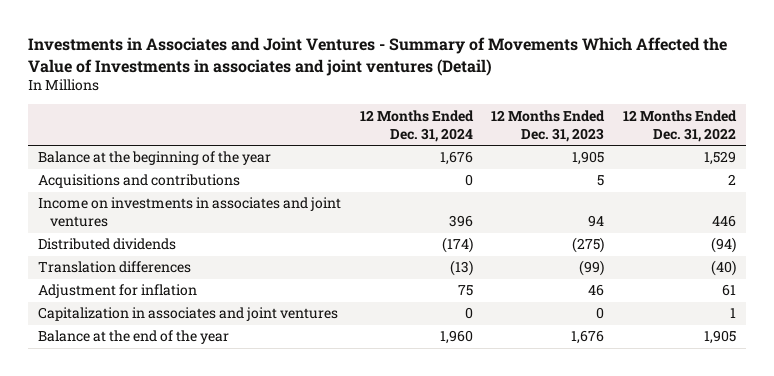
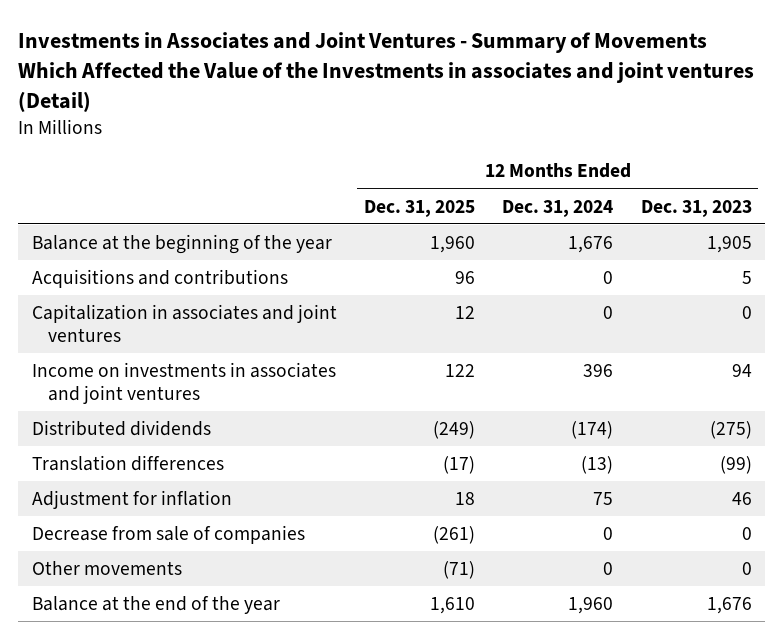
- Investments in Associates and Joint Ventures - Summary of Movements Which Affected the Value of Investments in associates and joint ventures (Detail)
+ Investments in Associates and Joint Ventures - Summary of Movements Which Affected the Value of the Investments in associates and joint ventures (Detail)
- | 12 Months Ended Dec. 31, 2024 | 12 Months Ended Dec. 31, 2023 | 12 Months Ended Dec. 31, 2022
+ | 12 Months Ended Dec. 31, 2025 | 12 Months Ended Dec. 31, 2024 | 12 Months Ended Dec. 31, 2023
moved up: Capitalization in associates and joint ventures | 12 | 0 | 0
+ Decrease from sale of companies | (261) | 0 | 0
+ Other movements | (71) | 0 | 0

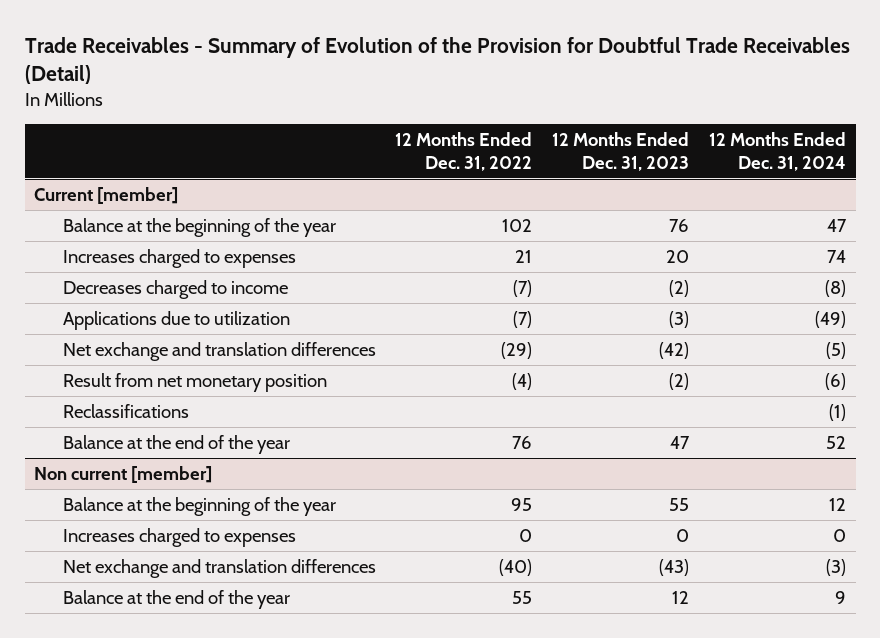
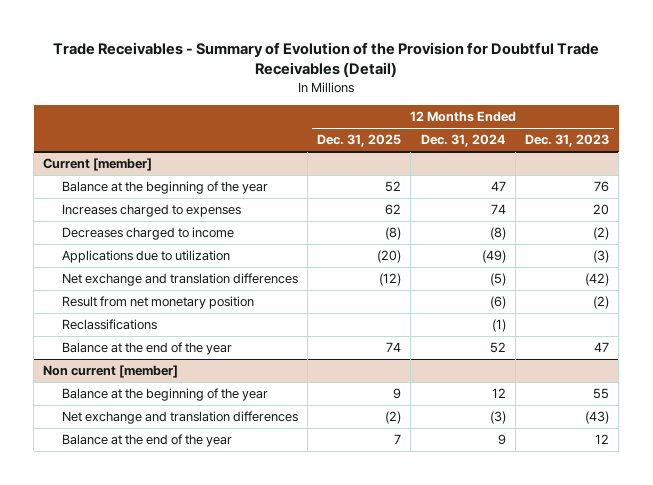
- | 12 Months Ended Dec. 31, 2022 | 12 Months Ended Dec. 31, 2023 | 12 Months Ended Dec. 31, 2024
+ | 12 Months Ended Dec. 31, 2025 | 12 Months Ended Dec. 31, 2024 | 12 Months Ended Dec. 31, 2023
@ Non current [member]
- Increases charged to expenses | 0 | 0 | 0

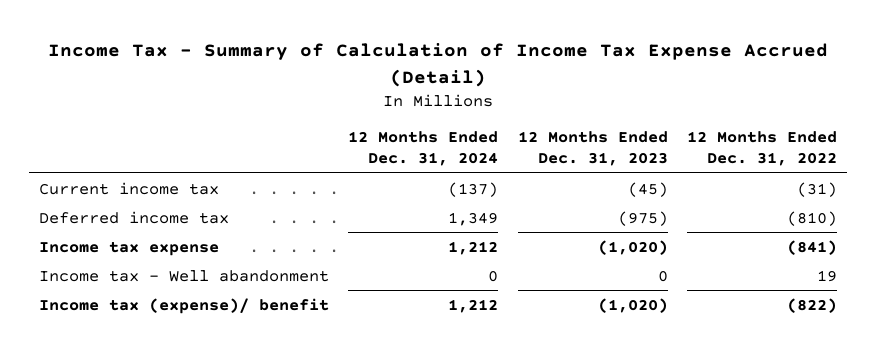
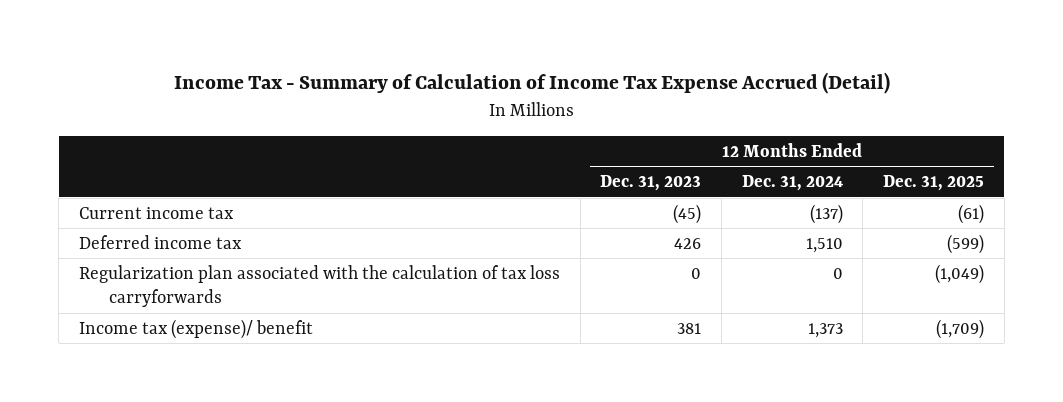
- | 12 Months Ended Dec. 31, 2024 | 12 Months Ended Dec. 31, 2023 | 12 Months Ended Dec. 31, 2022
+ | 12 Months Ended Dec. 31, 2023 | 12 Months Ended Dec. 31, 2024 | 12 Months Ended Dec. 31, 2025
- Deferred income tax | 1,349 | (975) | (810)
- Income tax expense | 1,212 | (1,020) | (841)
- Income tax - Well abandonment | 0 | 0 | 19
- Income tax (expense)/ benefit | 1,212 | (1,020) | (822)
+ Deferred income tax | 426 | 1,510 | (599)
+ Regularization plan associated with the calculation of tax loss carryforwards | 0 | 0 | (1,049)
+ Income tax (expense)/ benefit | 381 | 1,373 | (1,709)

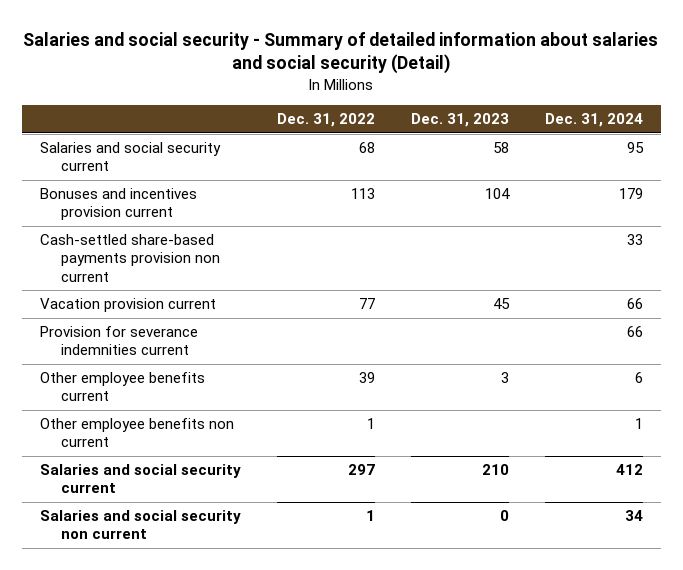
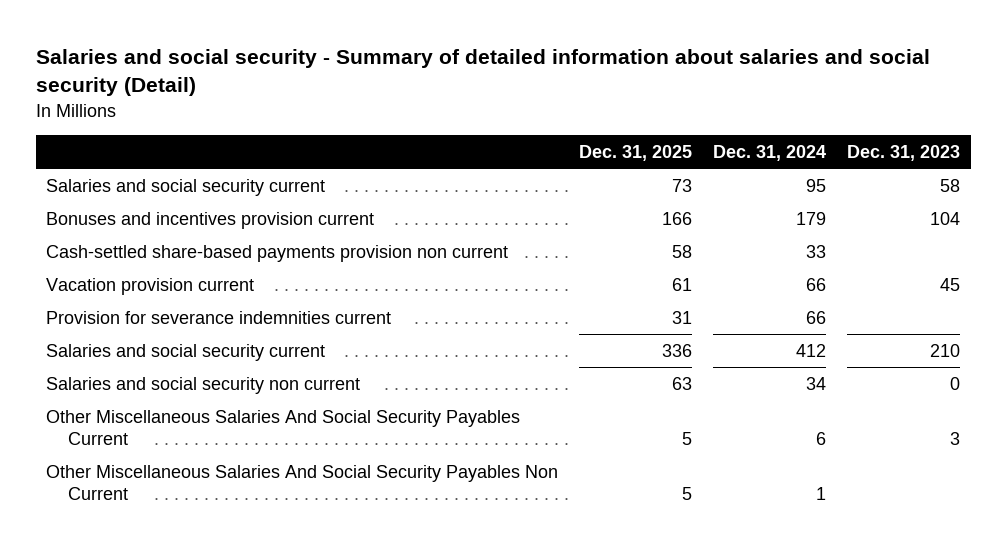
- | Dec. 31, 2022 | Dec. 31, 2023 | Dec. 31, 2024
+ | Dec. 31, 2025 | Dec. 31, 2024 | Dec. 31, 2023
- Other employee benefits current | 39 | 3 | 6
- Other employee benefits non current | 1 | | 1
+ Other Miscellaneous Salaries And Social Security Payables Current | 5 | 6 | 3
+ Other Miscellaneous Salaries And Social Security Payables Non Current | 5 | 1 |

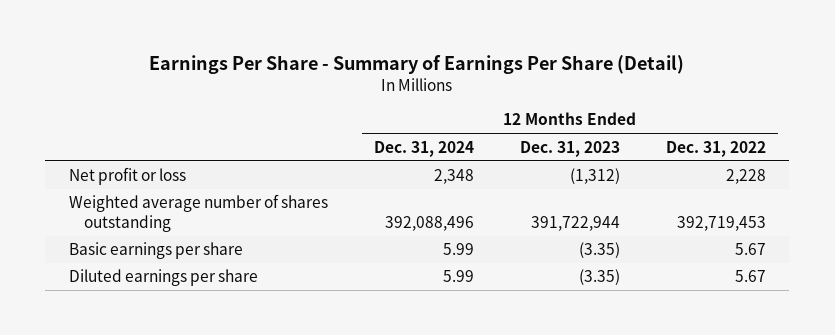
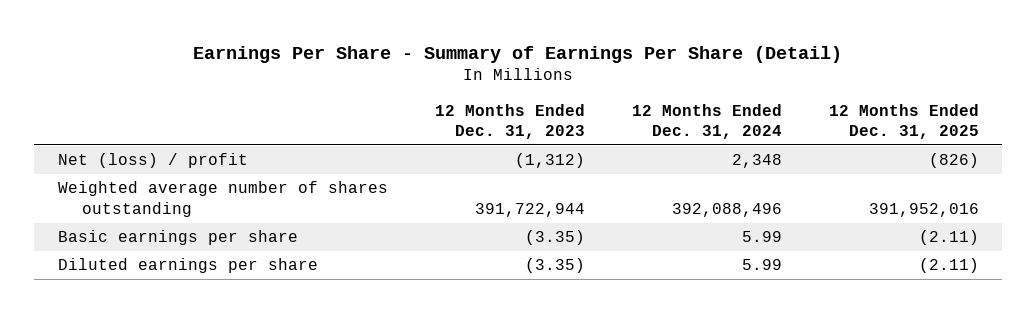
- | 12 Months Ended Dec. 31, 2024 | 12 Months Ended Dec. 31, 2023 | 12 Months Ended Dec. 31, 2022
+ | 12 Months Ended Dec. 31, 2023 | 12 Months Ended Dec. 31, 2024 | 12 Months Ended Dec. 31, 2025
- Net profit or loss | 2,348 | (1,312) | 2,228
+ Net (loss) / profit | (1,312) | 2,348 | (826)

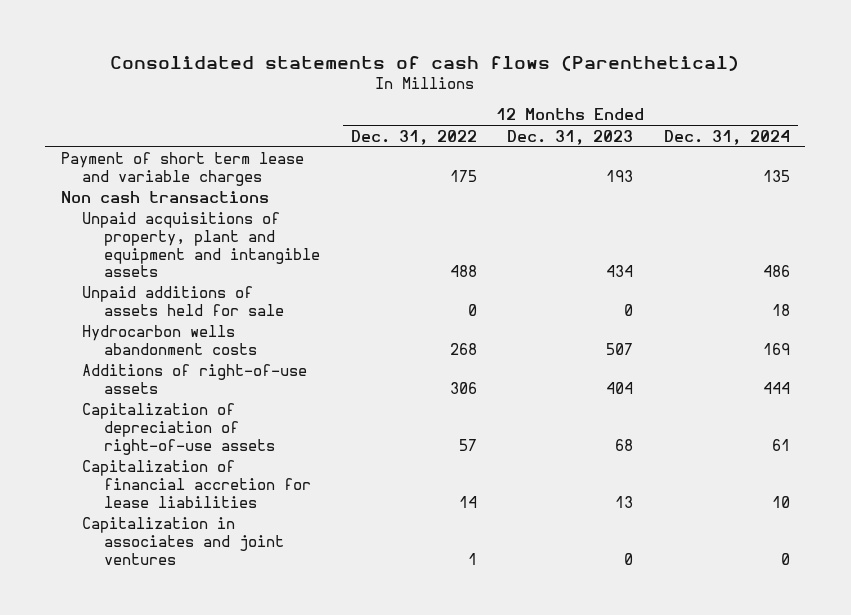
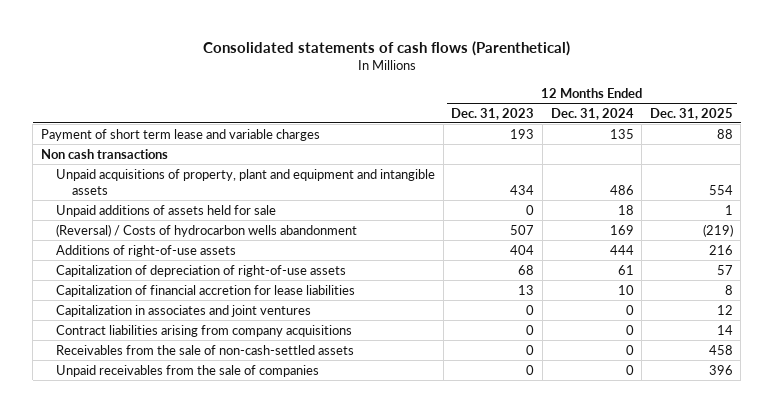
- | 12 Months Ended Dec. 31, 2022 | 12 Months Ended Dec. 31, 2023 | 12 Months Ended Dec. 31, 2024
+ | 12 Months Ended Dec. 31, 2023 | 12 Months Ended Dec. 31, 2024 | 12 Months Ended Dec. 31, 2025
- Hydrocarbon wells abandonment costs | 268 | 507 | 169
+ (Reversal) / Costs of hydrocarbon wells abandonment | 507 | 169 | (219)
+ Contract liabilities arising from company acquisitions | 0 | 0 | 14
+ Receivables from the sale of non-cash-settled assets | 0 | 0 | 458
+ Unpaid receivables from the sale of companies | 0 | 0 | 396

